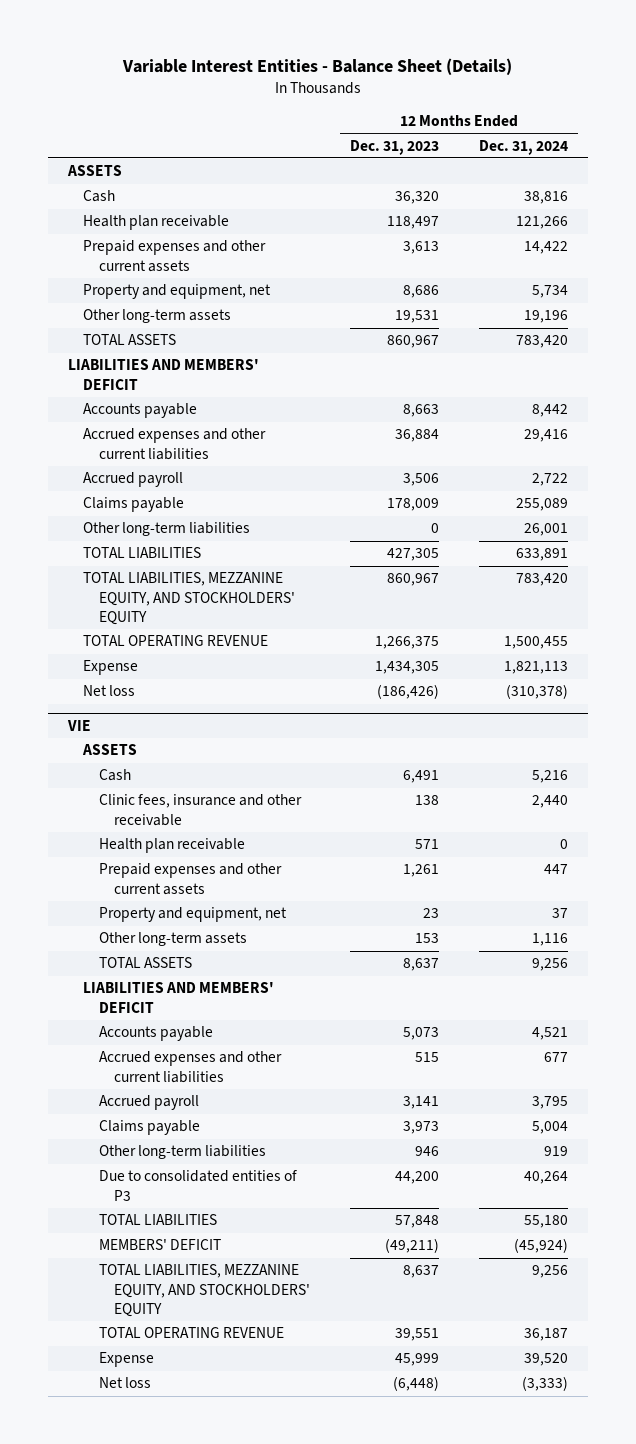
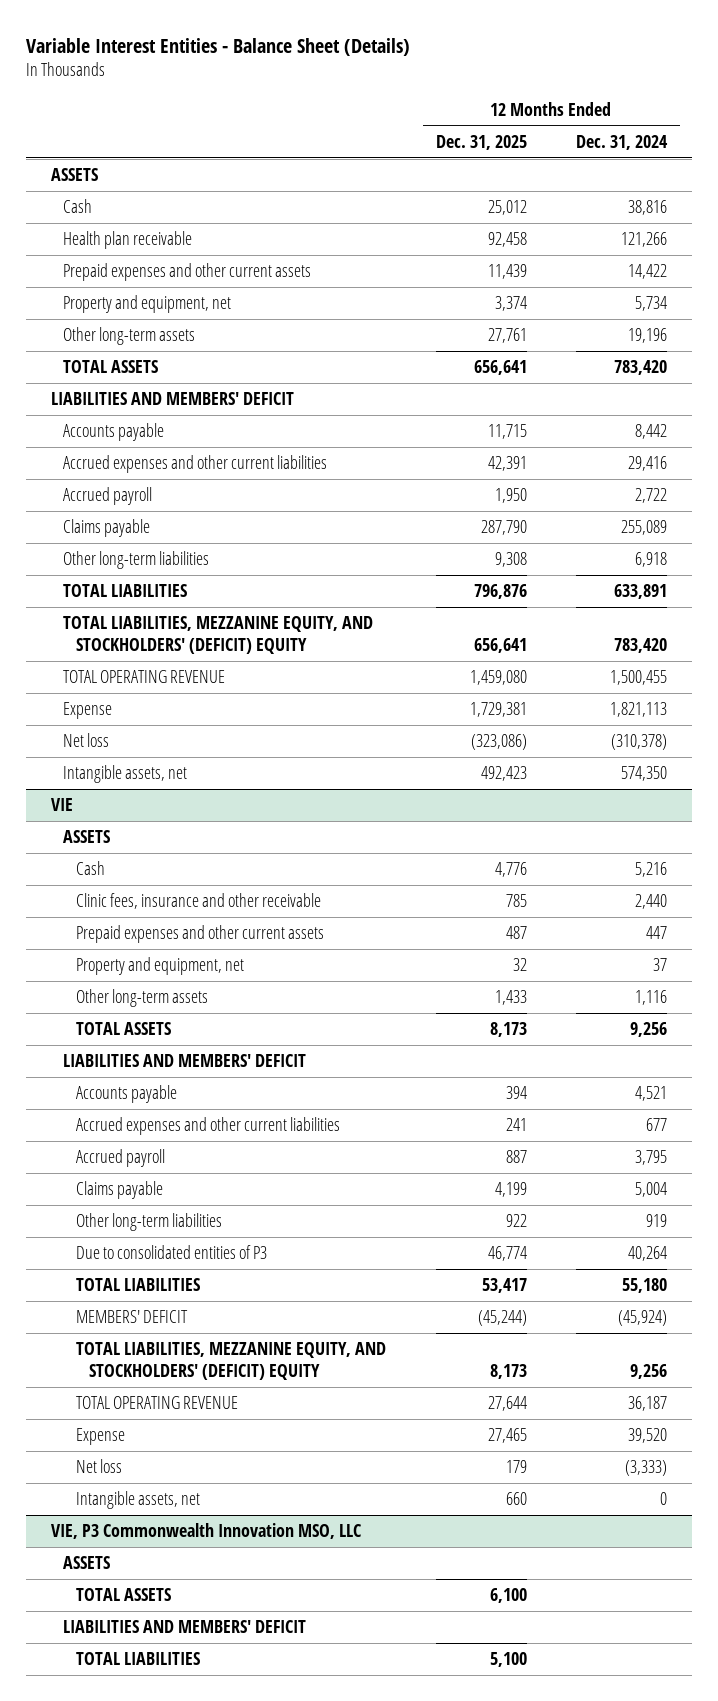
- | 12 Months Ended Dec. 31, 2023 | 12 Months Ended Dec. 31, 2024
+ | 12 Months Ended Dec. 31, 2025 | 12 Months Ended Dec. 31, 2024
- Other long-term liabilities | 0 | 26,001
+ Other long-term liabilities | 9,308 | 6,918
- TOTAL LIABILITIES, MEZZANINE EQUITY, AND STOCKHOLDERS' EQUITY | 860,967 | 783,420
+ TOTAL LIABILITIES, MEZZANINE EQUITY, AND STOCKHOLDERS' (DEFICIT) EQUITY | 656,641 | 783,420
+ Intangible assets, net | 492,423 | 574,350
@ VIE
- Health plan receivable | 571 | 0
- TOTAL LIABILITIES, MEZZANINE EQUITY, AND STOCKHOLDERS' EQUITY | 8,637 | 9,256
+ TOTAL LIABILITIES, MEZZANINE EQUITY, AND STOCKHOLDERS' (DEFICIT) EQUITY | 8,173 | 9,256
+ Intangible assets, net | 660 | 0
+ VIE, P3 Commonwealth Innovation MSO, LLC
+ ASSETS
+ TOTAL ASSETS | 6,100 |
+ LIABILITIES AND MEMBERS' DEFICIT
+ TOTAL LIABILITIES | 5,100 |

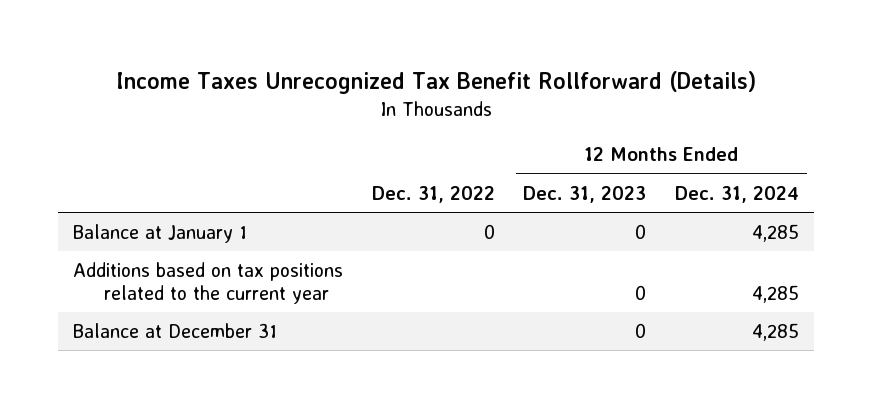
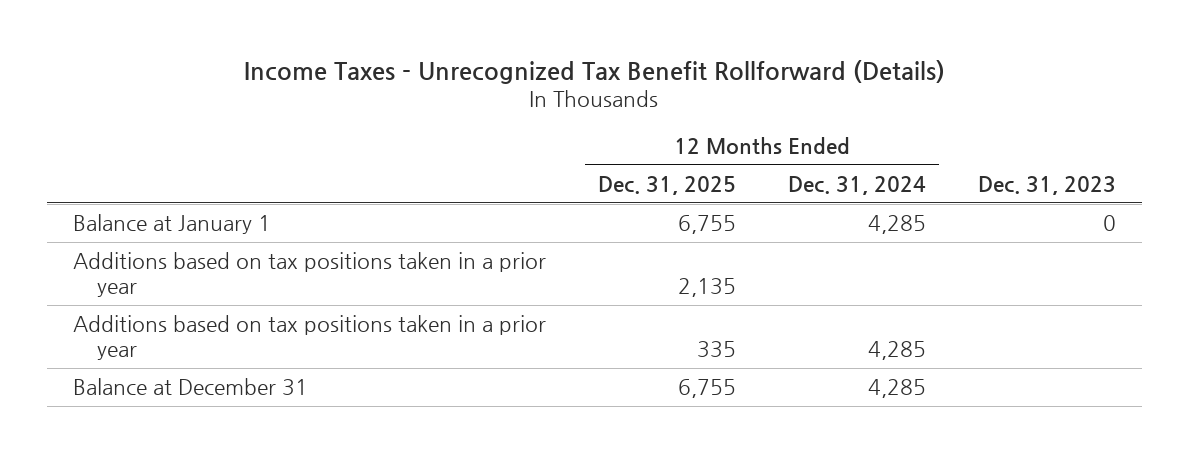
- Income Taxes Unrecognized Tax Benefit Rollforward (Details)
+ Income Taxes - Unrecognized Tax Benefit Rollforward (Details)
- | Dec. 31, 2022 | 12 Months Ended Dec. 31, 2023 | 12 Months Ended Dec. 31, 2024
+ | 12 Months Ended Dec. 31, 2025 | 12 Months Ended Dec. 31, 2024 | Dec. 31, 2023
- Additions based on tax positions related to the current year | | 0 | 4,285
+ Additions based on tax positions taken in a prior year | 2,135 | |
+ Additions based on tax positions taken in a prior year | 335 | 4,285 |

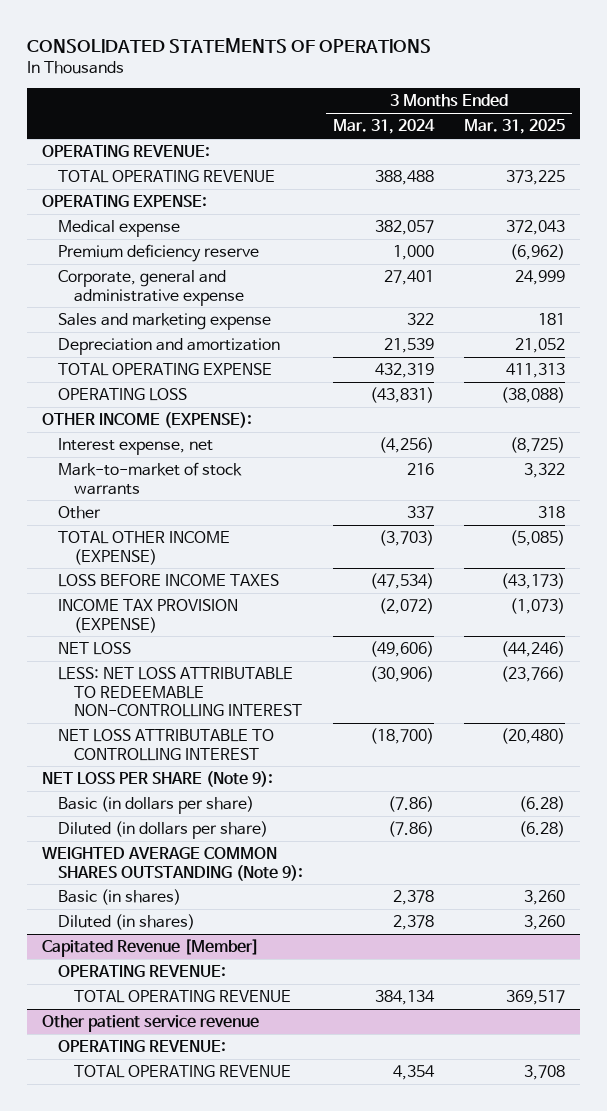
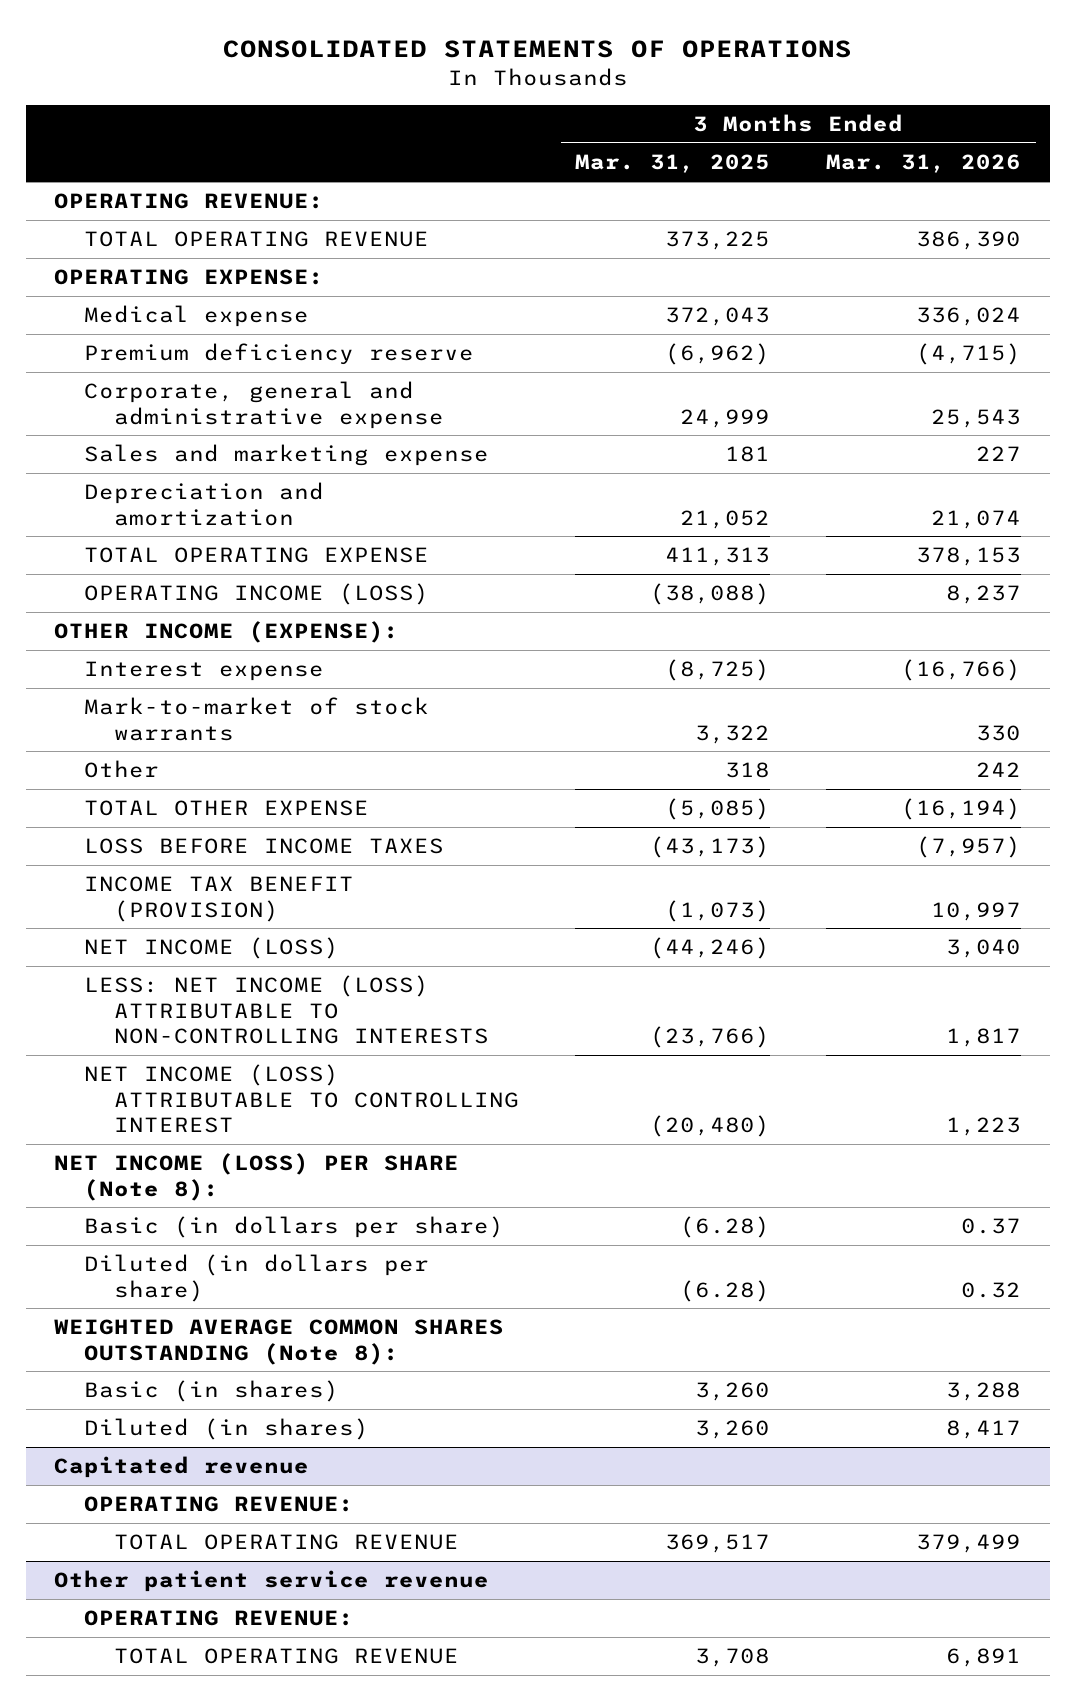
- | 3 Months Ended Mar. 31, 2024 | 3 Months Ended Mar. 31, 2025
+ | 3 Months Ended Mar. 31, 2025 | 3 Months Ended Mar. 31, 2026
- OPERATING LOSS | (43,831) | (38,088)
+ OPERATING INCOME (LOSS) | (38,088) | 8,237
- Interest expense, net | (4,256) | (8,725)
+ Interest expense | (8,725) | (16,766)
- TOTAL OTHER INCOME (EXPENSE) | (3,703) | (5,085)
+ TOTAL OTHER EXPENSE | (5,085) | (16,194)
- INCOME TAX PROVISION (EXPENSE) | (2,072) | (1,073)
- NET LOSS | (49,606) | (44,246)
- LESS: NET LOSS ATTRIBUTABLE TO REDEEMABLE NON-CONTROLLING INTEREST | (30,906) | (23,766)
- NET LOSS ATTRIBUTABLE TO CONTROLLING INTEREST | (18,700) | (20,480)
- NET LOSS PER SHARE (Note 9):
+ INCOME TAX BENEFIT (PROVISION) | (1,073) | 10,997
+ NET INCOME (LOSS) | (44,246) | 3,040
+ LESS: NET INCOME (LOSS) ATTRIBUTABLE TO NON-CONTROLLING INTERESTS | (23,766) | 1,817
+ NET INCOME (LOSS) ATTRIBUTABLE TO CONTROLLING INTEREST | (20,480) | 1,223
+ NET INCOME (LOSS) PER SHARE (Note 8):
- WEIGHTED AVERAGE COMMON SHARES OUTSTANDING (Note 9):
+ WEIGHTED AVERAGE COMMON SHARES OUTSTANDING (Note 8):
- Capitated Revenue [Member]
+ Capitated revenue

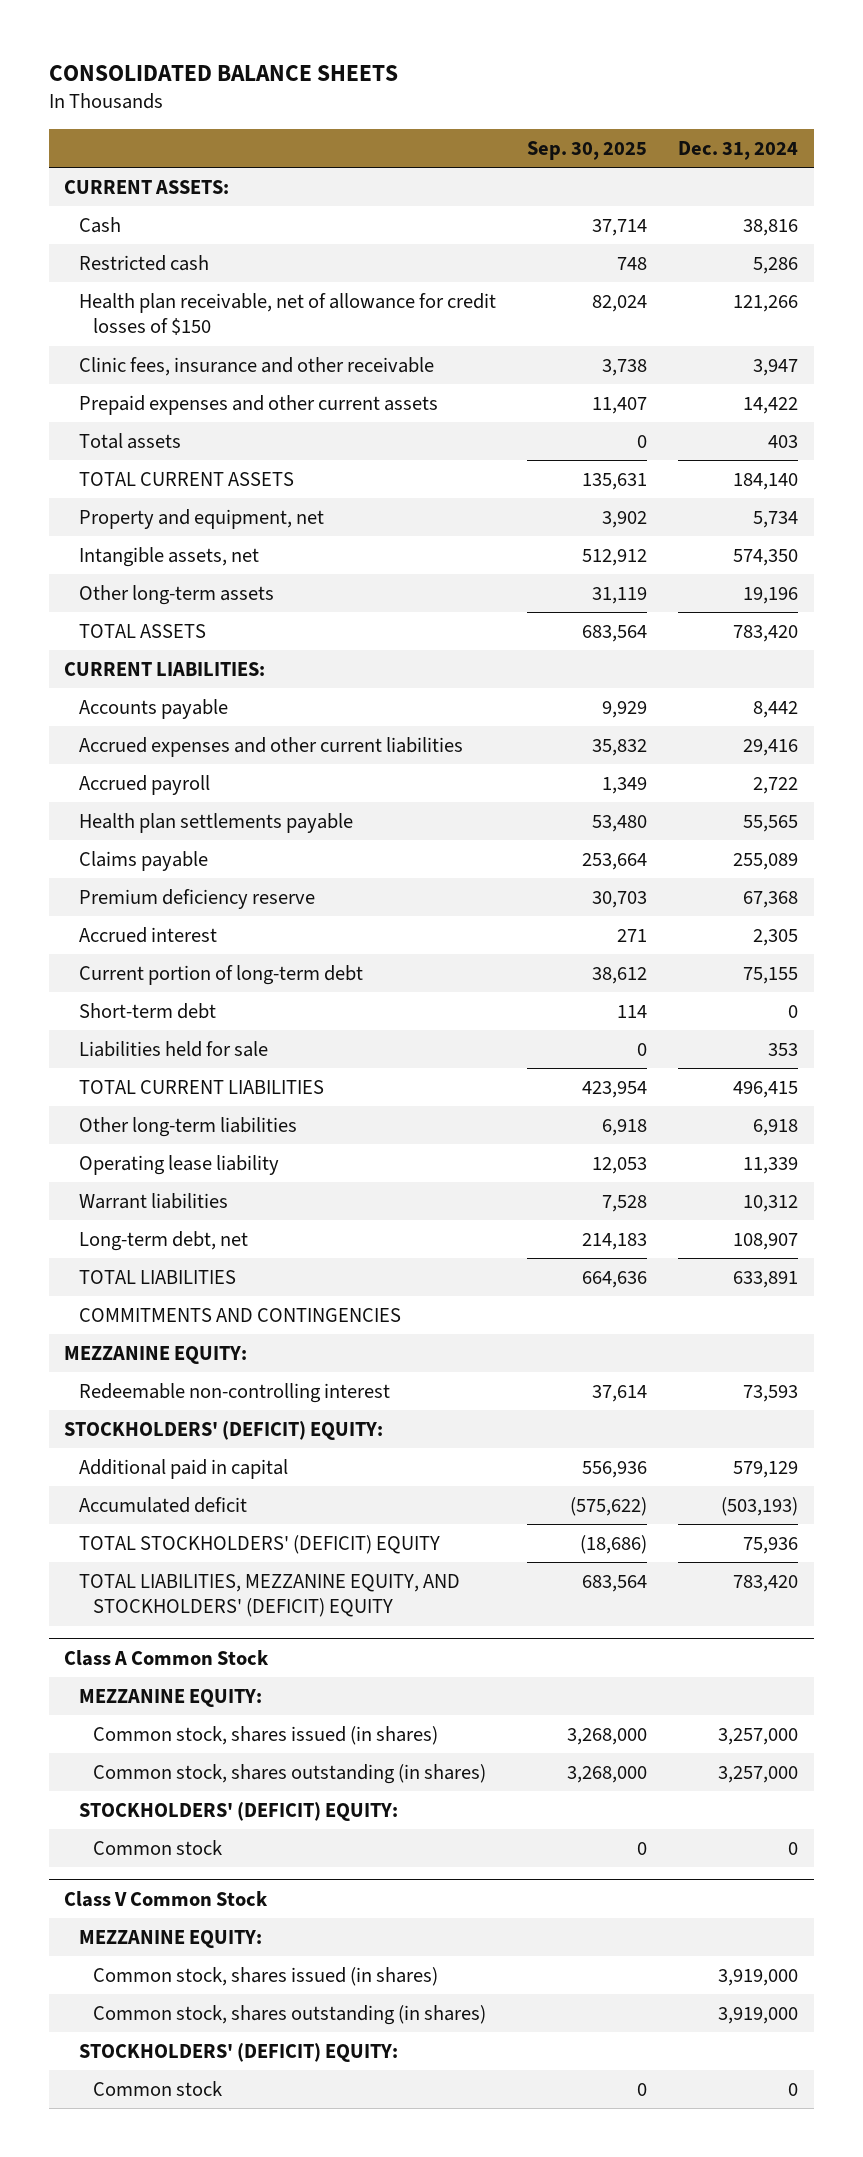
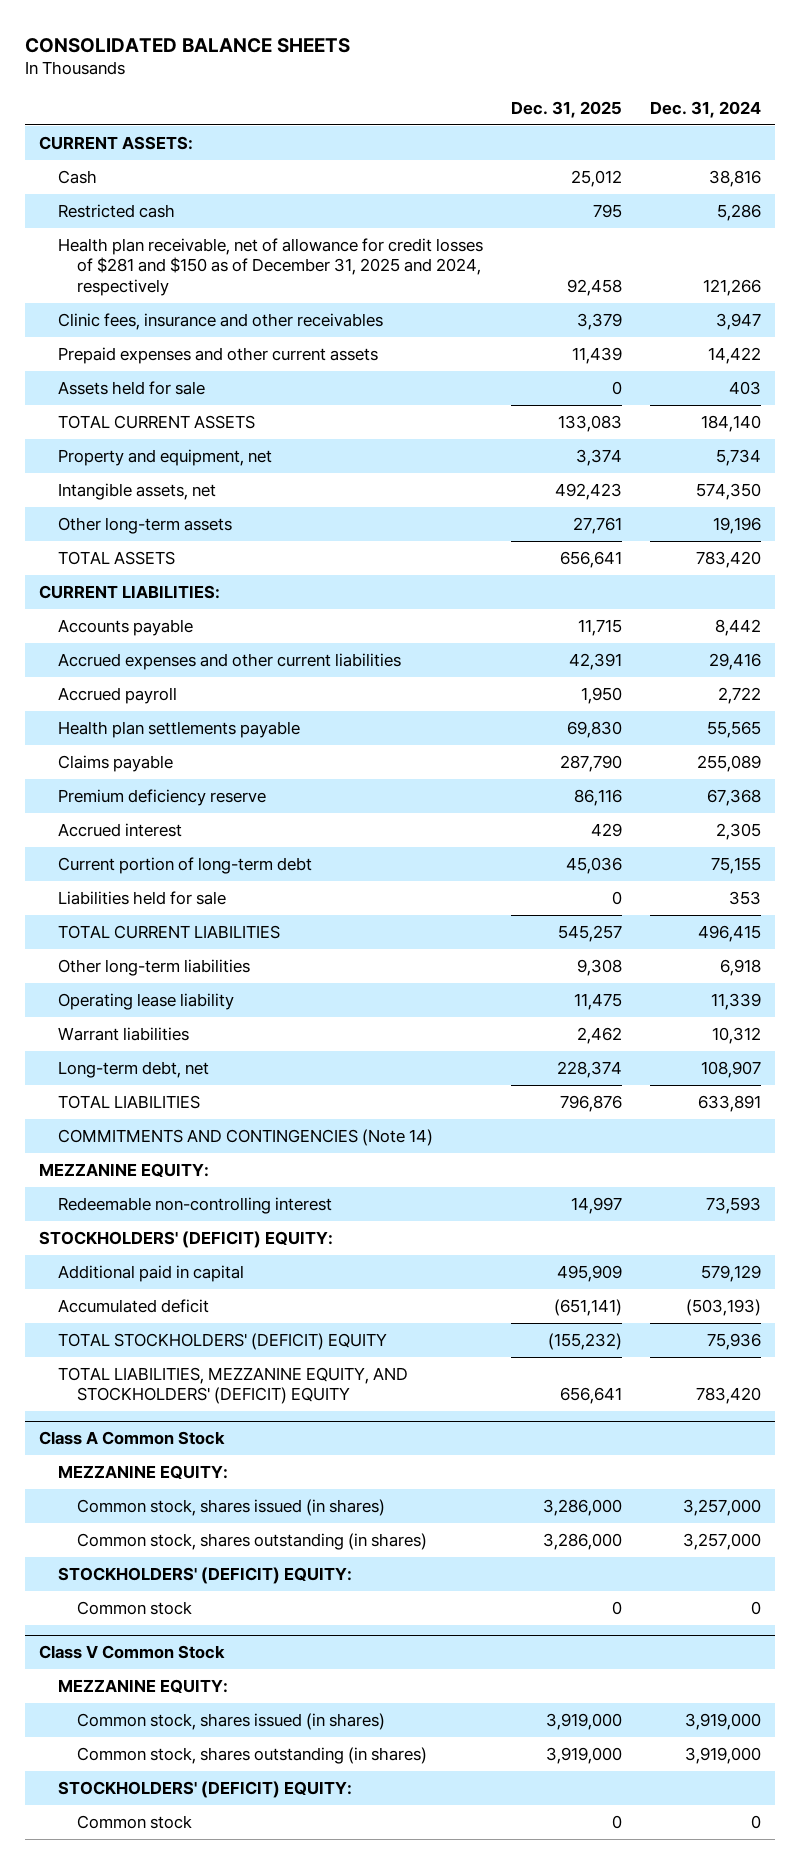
- | Sep. 30, 2025 | Dec. 31, 2024
+ | Dec. 31, 2025 | Dec. 31, 2024
- Health plan receivable, net of allowance for credit losses of $150 | 82,024 | 121,266
- Clinic fees, insurance and other receivable | 3,738 | 3,947
+ Health plan receivable, net of allowance for credit losses of $281 and $150 as of December 31, 2025 and 2024, respectively | 92,458 | 121,266
+ Clinic fees, insurance and other receivables | 3,379 | 3,947
- Total assets | 0 | 403
+ Assets held for sale | 0 | 403
- Short-term debt | 114 | 0
- COMMITMENTS AND CONTINGENCIES
+ COMMITMENTS AND CONTINGENCIES (Note 14)

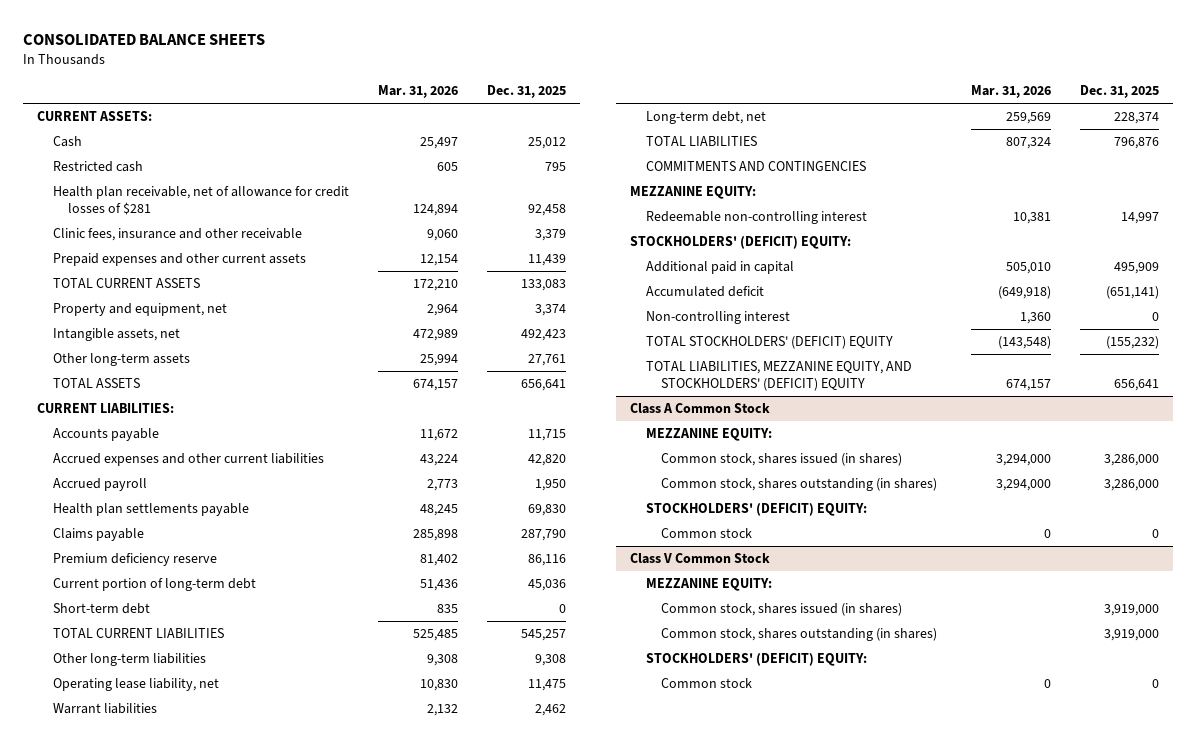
- | Dec. 31, 2025 | Dec. 31, 2024
+ | Mar. 31, 2026 | Dec. 31, 2025
- Health plan receivable, net of allowance for credit losses of $281 and $150 as of December 31, 2025 and 2024, respectively | 92,458 | 121,266
- Clinic fees, insurance and other receivables | 3,379 | 3,947
+ Health plan receivable, net of allowance for credit losses of $281 | 124,894 | 92,458
+ Clinic fees, insurance and other receivable | 9,060 | 3,379
- Assets held for sale | 0 | 403
- Accrued expenses and other current liabilities | 42,391 | 29,416
+ Accrued expenses and other current liabilities | 43,224 | 42,820
- Accrued interest | 429 | 2,305
- Liabilities held for sale | 0 | 353
+ Short-term debt | 835 | 0
- Operating lease liability | 11,475 | 11,339
+ Operating lease liability, net | 10,830 | 11,475
- COMMITMENTS AND CONTINGENCIES (Note 14)
+ COMMITMENTS AND CONTINGENCIES
+ Non-controlling interest | 1,360 | 0

